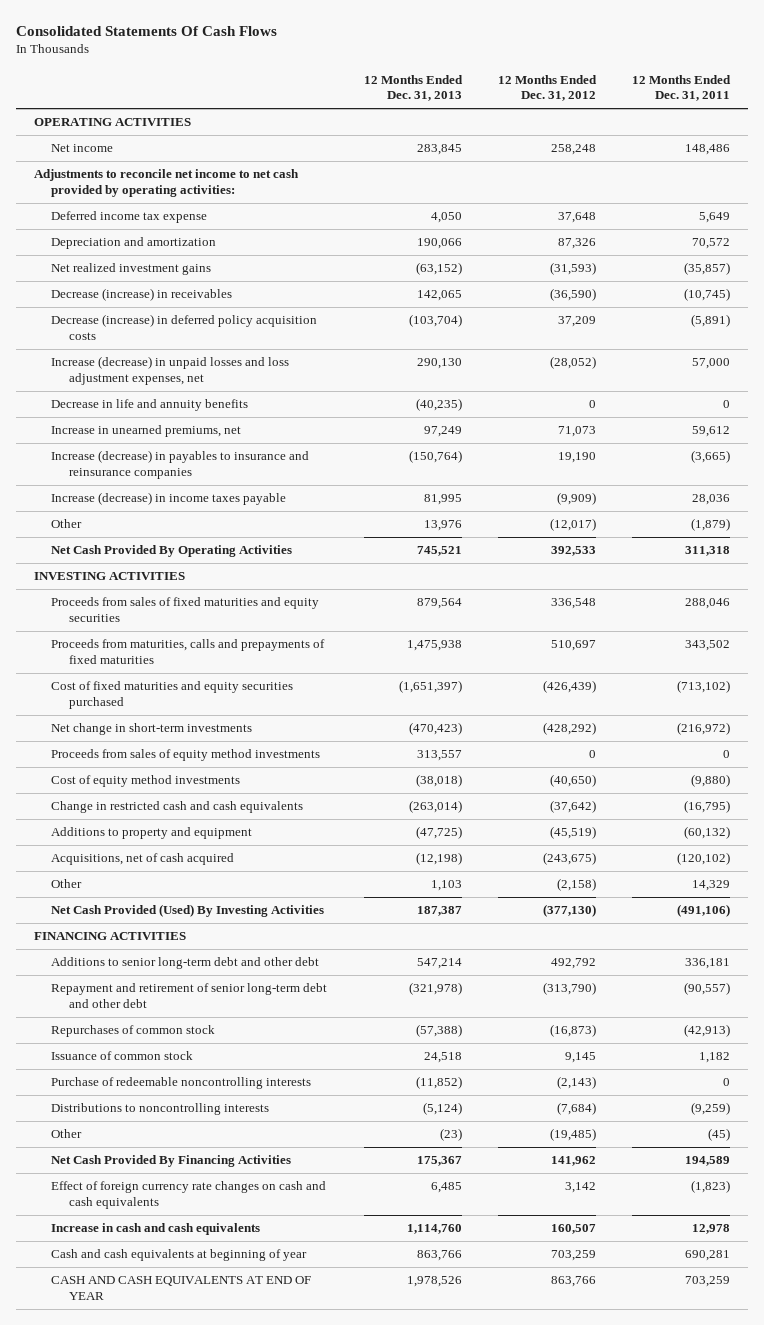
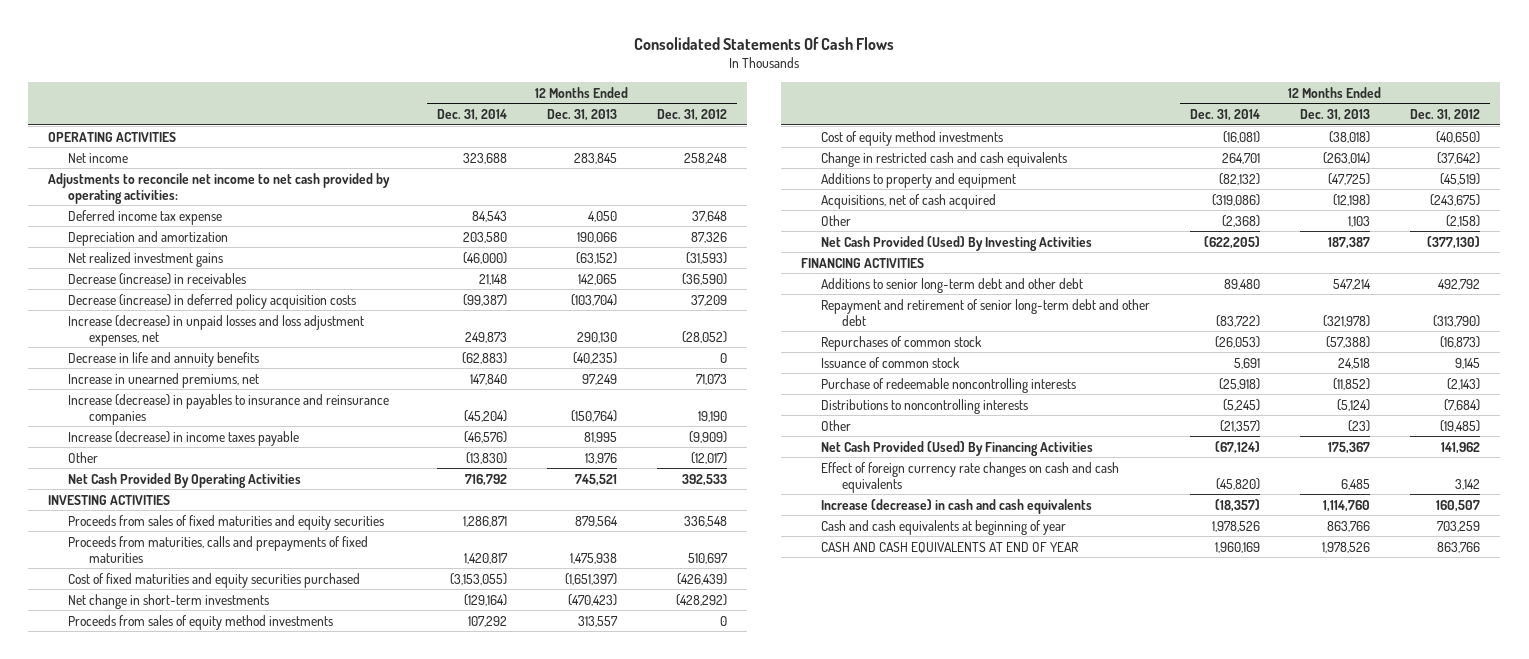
- | 12 Months Ended Dec. 31, 2013 | 12 Months Ended Dec. 31, 2012 | 12 Months Ended Dec. 31, 2011
+ | 12 Months Ended Dec. 31, 2014 | 12 Months Ended Dec. 31, 2013 | 12 Months Ended Dec. 31, 2012
- Net Cash Provided By Financing Activities | 175,367 | 141,962 | 194,589
+ Net Cash Provided (Used) By Financing Activities | (67,124) | 175,367 | 141,962
- Increase in cash and cash equivalents | 1,114,760 | 160,507 | 12,978
+ Increase (decrease) in cash and cash equivalents | (18,357) | 1,114,760 | 160,507

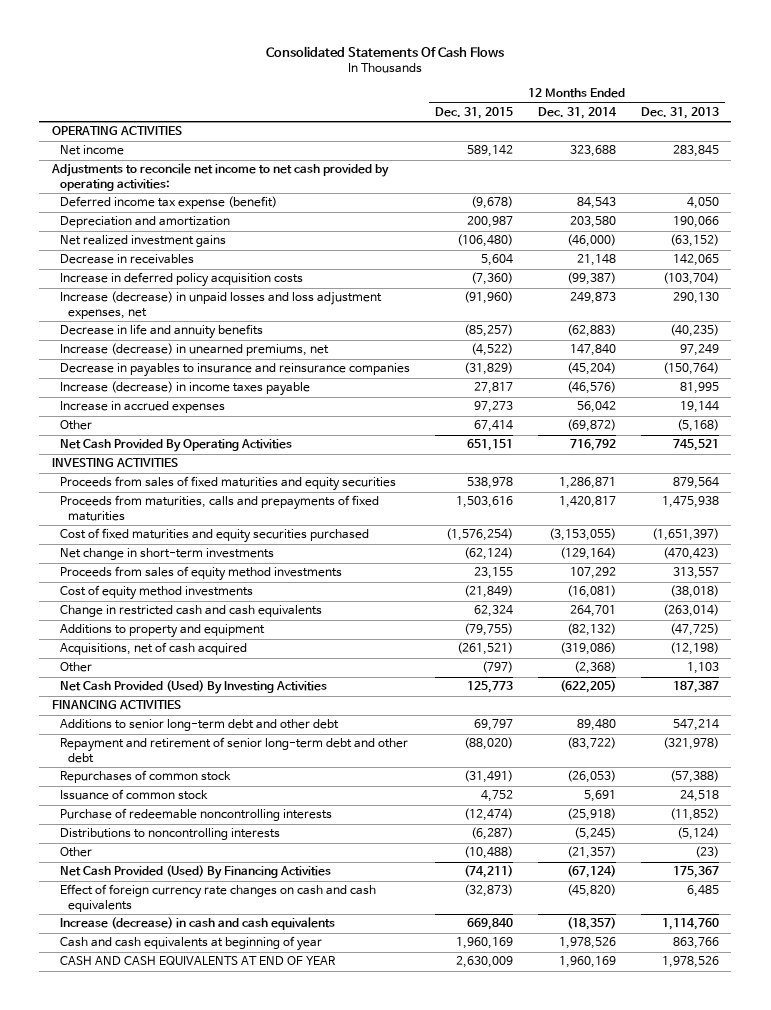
- | 12 Months Ended Dec. 31, 2014 | 12 Months Ended Dec. 31, 2013 | 12 Months Ended Dec. 31, 2012
+ | 12 Months Ended Dec. 31, 2015 | 12 Months Ended Dec. 31, 2014 | 12 Months Ended Dec. 31, 2013
- Deferred income tax expense | 84,543 | 4,050 | 37,648
+ Deferred income tax expense (benefit) | (9,678) | 84,543 | 4,050
- Decrease (increase) in receivables | 21,148 | 142,065 | (36,590)
- Decrease (increase) in deferred policy acquisition costs | (99,387) | (103,704) | 37,209
+ Decrease in receivables | 5,604 | 21,148 | 142,065
+ Increase in deferred policy acquisition costs | (7,360) | (99,387) | (103,704)
- Increase in unearned premiums, net | 147,840 | 97,249 | 71,073
- Increase (decrease) in payables to insurance and reinsurance companies | (45,204) | (150,764) | 19,190
+ Increase (decrease) in unearned premiums, net | (4,522) | 147,840 | 97,249
+ Decrease in payables to insurance and reinsurance companies | (31,829) | (45,204) | (150,764)
- Other | (13,830) | 13,976 | (12,017)
+ Increase in accrued expenses | 97,273 | 56,042 | 19,144
+ Other | 67,414 | (69,872) | (5,168)

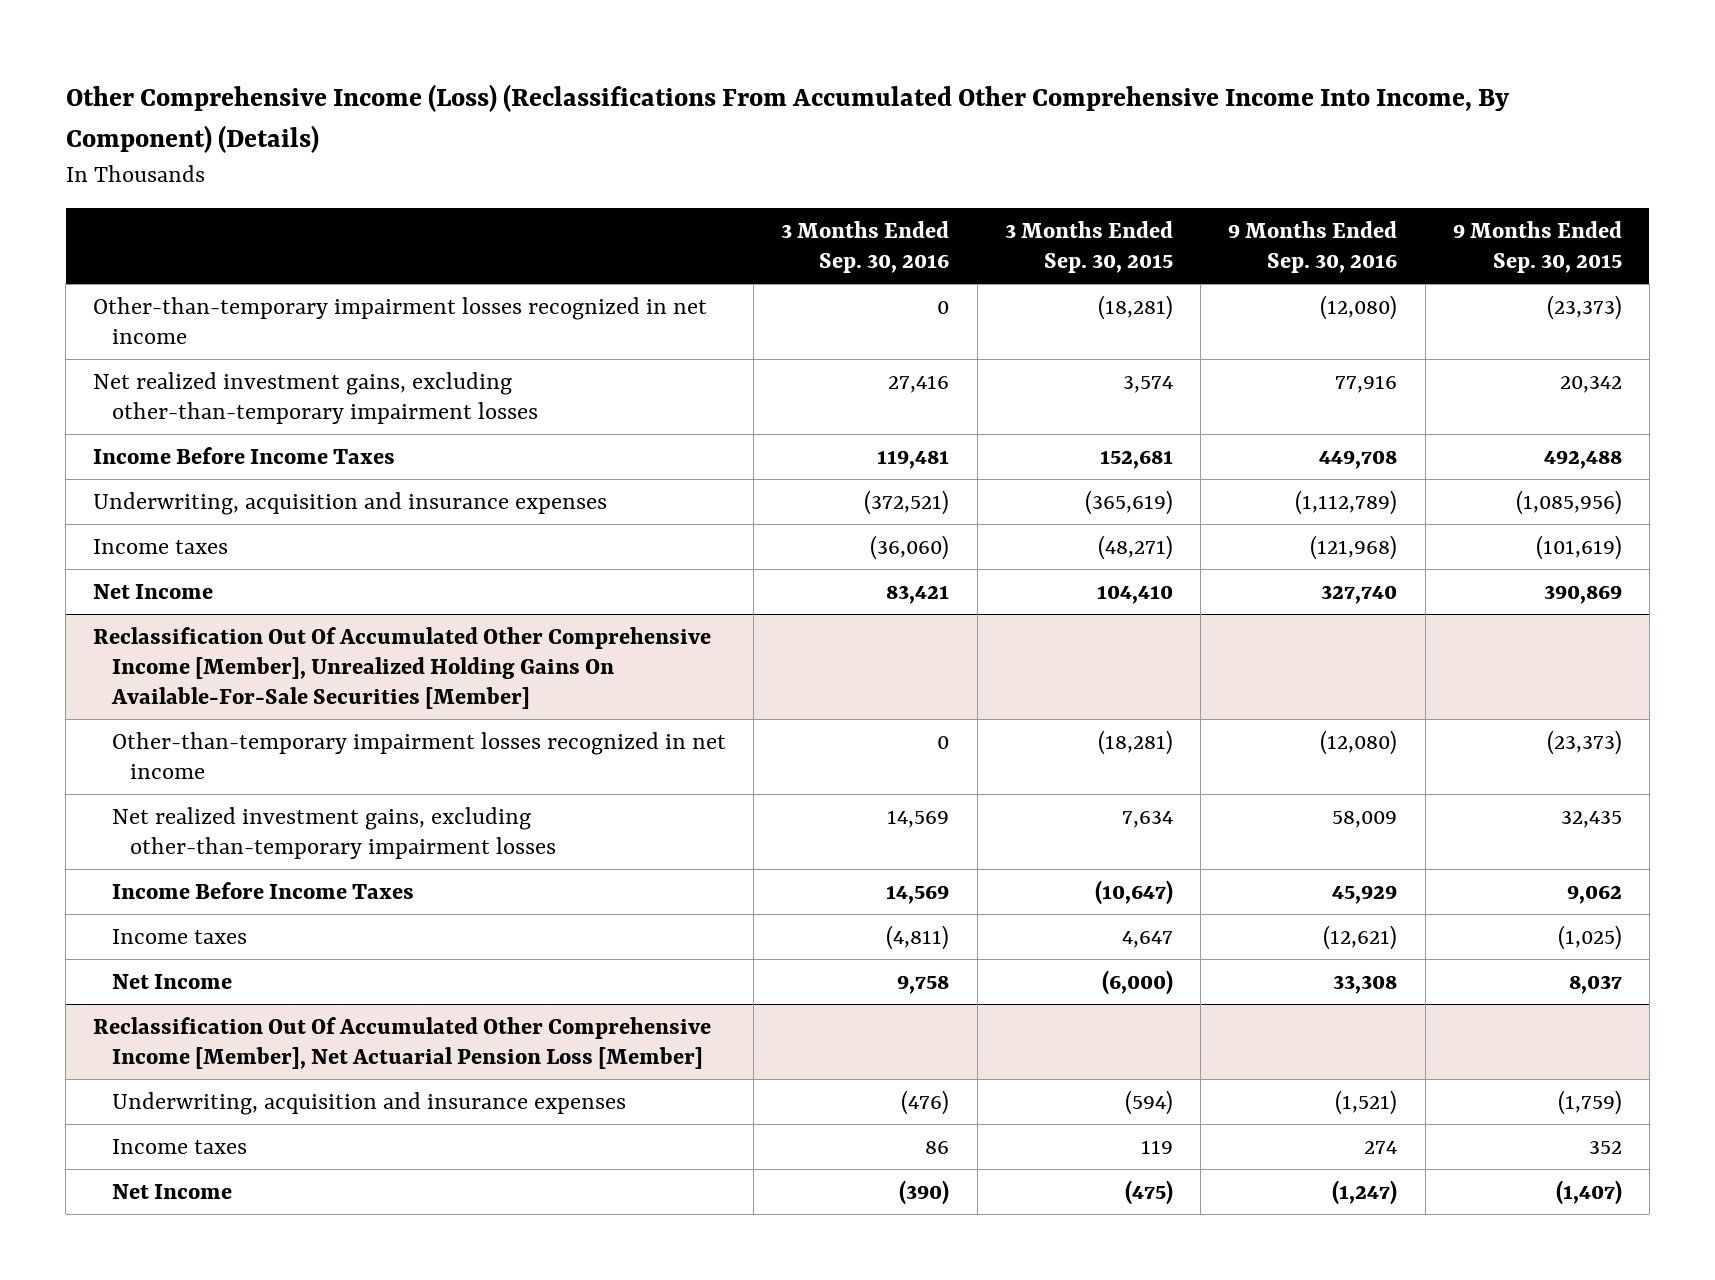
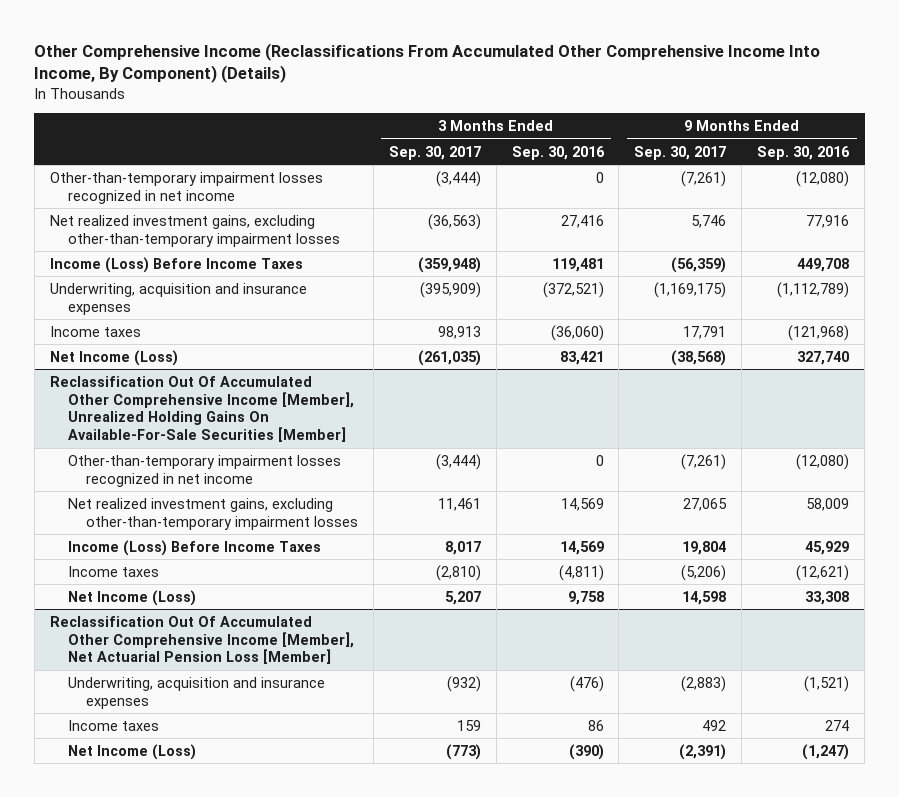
- Other Comprehensive Income (Loss) (Reclassifications From Accumulated Other Comprehensive Income Into Income, By Component) (Details)
+ Other Comprehensive Income (Reclassifications From Accumulated Other Comprehensive Income Into Income, By Component) (Details)
- | 3 Months Ended Sep. 30, 2016 | 3 Months Ended Sep. 30, 2015 | 9 Months Ended Sep. 30, 2016 | 9 Months Ended Sep. 30, 2015
+ | 3 Months Ended Sep. 30, 2017 | 3 Months Ended Sep. 30, 2016 | 9 Months Ended Sep. 30, 2017 | 9 Months Ended Sep. 30, 2016
- Income Before Income Taxes | 119,481 | 152,681 | 449,708 | 492,488
+ Income (Loss) Before Income Taxes | (359,948) | 119,481 | (56,359) | 449,708
- Net Income | 83,421 | 104,410 | 327,740 | 390,869
+ Net Income (Loss) | (261,035) | 83,421 | (38,568) | 327,740
@ Reclassification Out Of Accumulated Other Comprehensive Income [Member], Unrealized Holding Gains On Available-For-Sale Securities [Member]
- Income Before Income Taxes | 14,569 | (10,647) | 45,929 | 9,062
+ Income (Loss) Before Income Taxes | 8,017 | 14,569 | 19,804 | 45,929
- Net Income | 9,758 | (6,000) | 33,308 | 8,037
+ Net Income (Loss) | 5,207 | 9,758 | 14,598 | 33,308
@ Reclassification Out Of Accumulated Other Comprehensive Income [Member], Net Actuarial Pension Loss [Member]
- Net Income | (390) | (475) | (1,247) | (1,407)
+ Net Income (Loss) | (773) | (390) | (2,391) | (1,247)

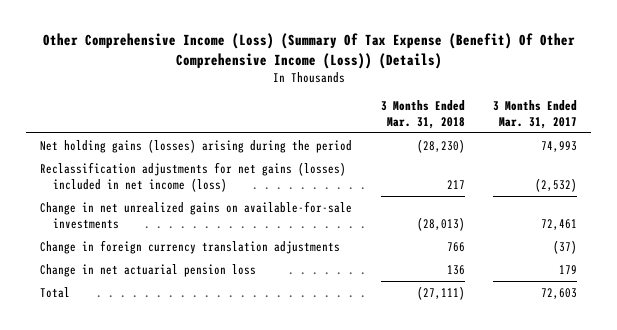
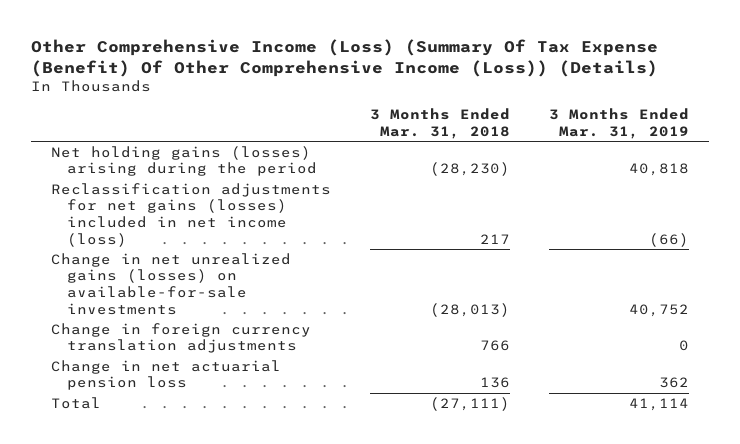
- | 3 Months Ended Mar. 31, 2018 | 3 Months Ended Mar. 31, 2017
+ | 3 Months Ended Mar. 31, 2018 | 3 Months Ended Mar. 31, 2019
- Change in net unrealized gains on available-for-sale investments | (28,013) | 72,461
+ Change in net unrealized gains (losses) on available-for-sale investments | (28,013) | 40,752

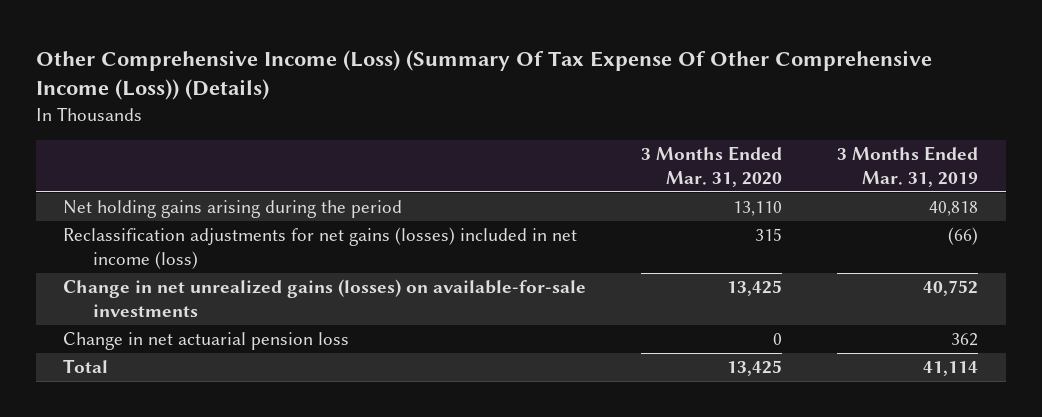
- Other Comprehensive Income (Loss) (Summary Of Tax Expense (Benefit) Of Other Comprehensive Income (Loss)) (Details)
+ Other Comprehensive Income (Loss) (Summary Of Tax Expense Of Other Comprehensive Income (Loss)) (Details)
- | 3 Months Ended Mar. 31, 2018 | 3 Months Ended Mar. 31, 2019
+ | 3 Months Ended Mar. 31, 2020 | 3 Months Ended Mar. 31, 2019
- Net holding gains (losses) arising during the period | (28,230) | 40,818
+ Net holding gains arising during the period | 13,110 | 40,818
- Change in foreign currency translation adjustments | 766 | 0

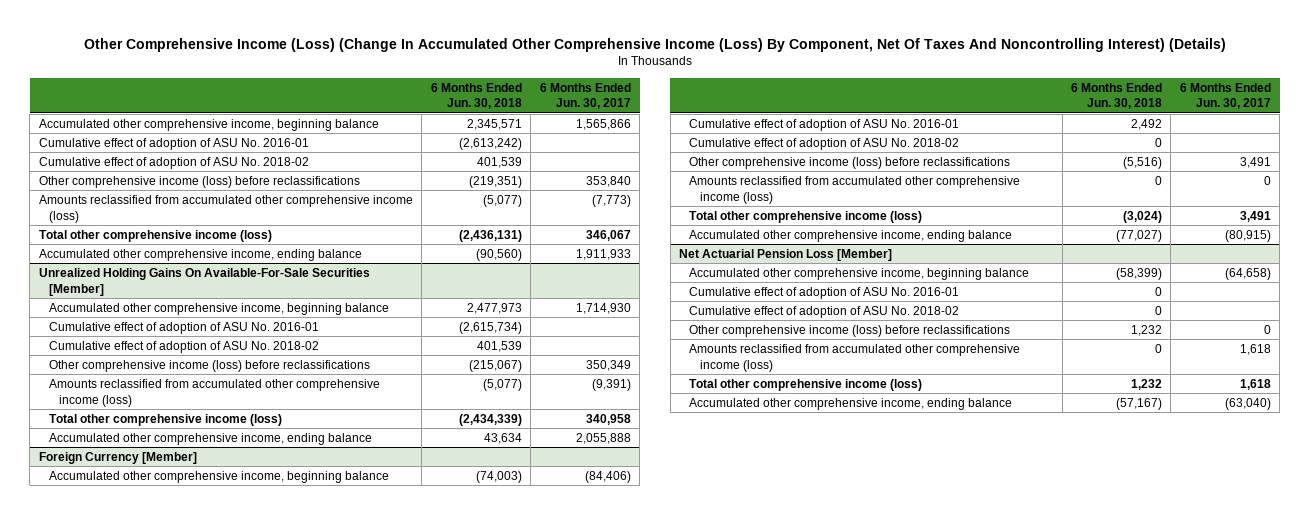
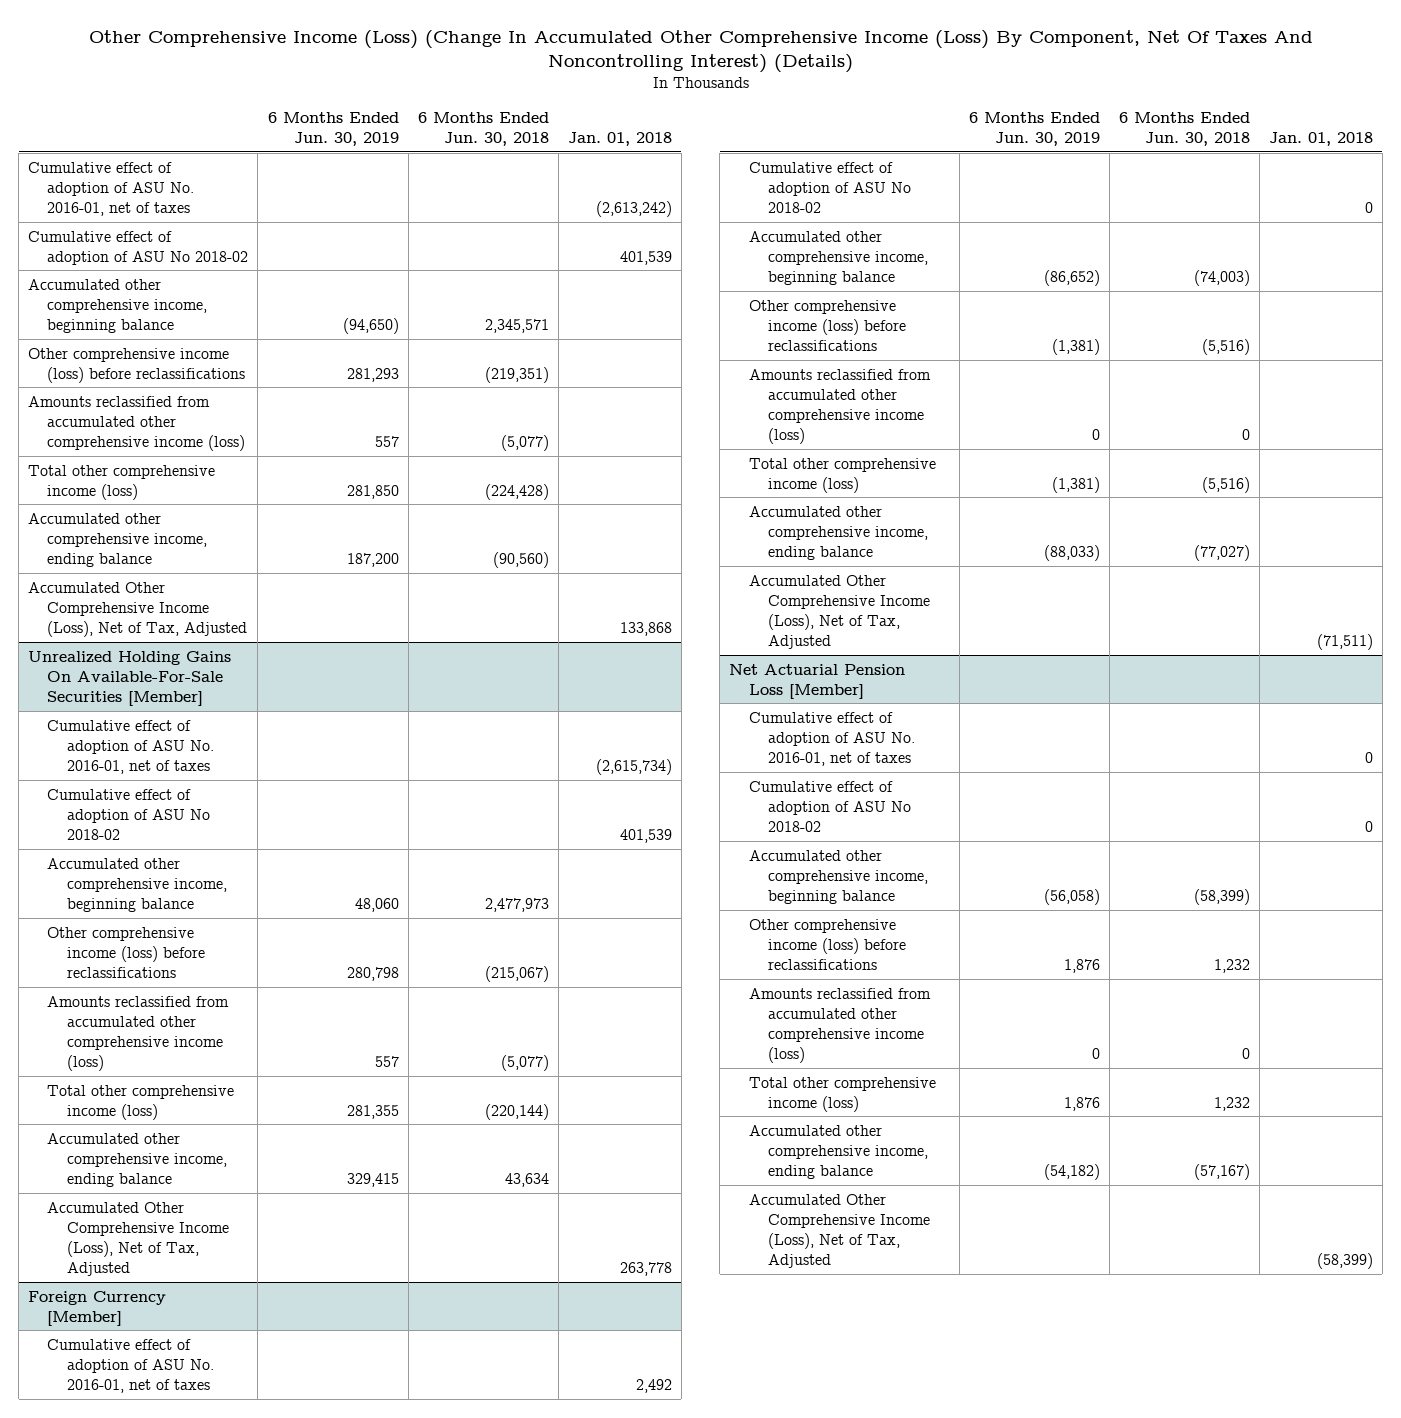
- | 6 Months Ended Jun. 30, 2018 | 6 Months Ended Jun. 30, 2017
+ | 6 Months Ended Jun. 30, 2019 | 6 Months Ended Jun. 30, 2018 | Jan. 01, 2018
+ Cumulative effect of adoption of ASU No. 2016-01, net of taxes | | | (2,613,242)
+ Cumulative effect of adoption of ASU No 2018-02 | | | 401,539
- Cumulative effect of adoption of ASU No. 2016-01 | (2,613,242) |
- Cumulative effect of adoption of ASU No. 2018-02 | 401,539 |
- Total other comprehensive income (loss) | (2,436,131) | 346,067
+ Total other comprehensive income (loss) | 281,850 | (224,428) |
+ Accumulated Other Comprehensive Income (Loss), Net of Tax, Adjusted | | | 133,868
@ Unrealized Holding Gains On Available-For-Sale Securities [Member]
+ Cumulative effect of adoption of ASU No. 2016-01, net of taxes | | | (2,615,734)
+ Cumulative effect of adoption of ASU No 2018-02 | | | 401,539
- Cumulative effect of adoption of ASU No. 2016-01 | (2,615,734) |
- Cumulative effect of adoption of ASU No. 2018-02 | 401,539 |
- Total other comprehensive income (loss) | (2,434,339) | 340,958
+ Total other comprehensive income (loss) | 281,355 | (220,144) |
+ Accumulated Other Comprehensive Income (Loss), Net of Tax, Adjusted | | | 263,778
@ Foreign Currency [Member]
+ Cumulative effect of adoption of ASU No. 2016-01, net of taxes | | | 2,492
+ Cumulative effect of adoption of ASU No 2018-02 | | | 0
- Cumulative effect of adoption of ASU No. 2016-01 | 2,492 |
- Cumulative effect of adoption of ASU No. 2018-02 | 0 |
- Total other comprehensive income (loss) | (3,024) | 3,491
+ Total other comprehensive income (loss) | (1,381) | (5,516) |
+ Accumulated Other Comprehensive Income (Loss), Net of Tax, Adjusted | | | (71,511)
@ Net Actuarial Pension Loss [Member]
+ Cumulative effect of adoption of ASU No. 2016-01, net of taxes | | | 0
+ Cumulative effect of adoption of ASU No 2018-02 | | | 0
- Cumulative effect of adoption of ASU No. 2016-01 | 0 |
- Cumulative effect of adoption of ASU No. 2018-02 | 0 |
+ Accumulated Other Comprehensive Income (Loss), Net of Tax, Adjusted | | | (58,399)

